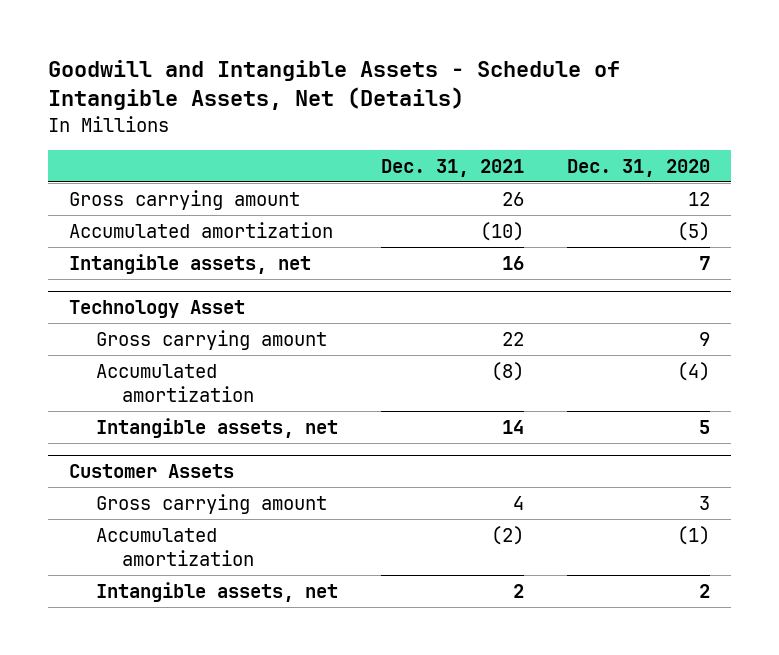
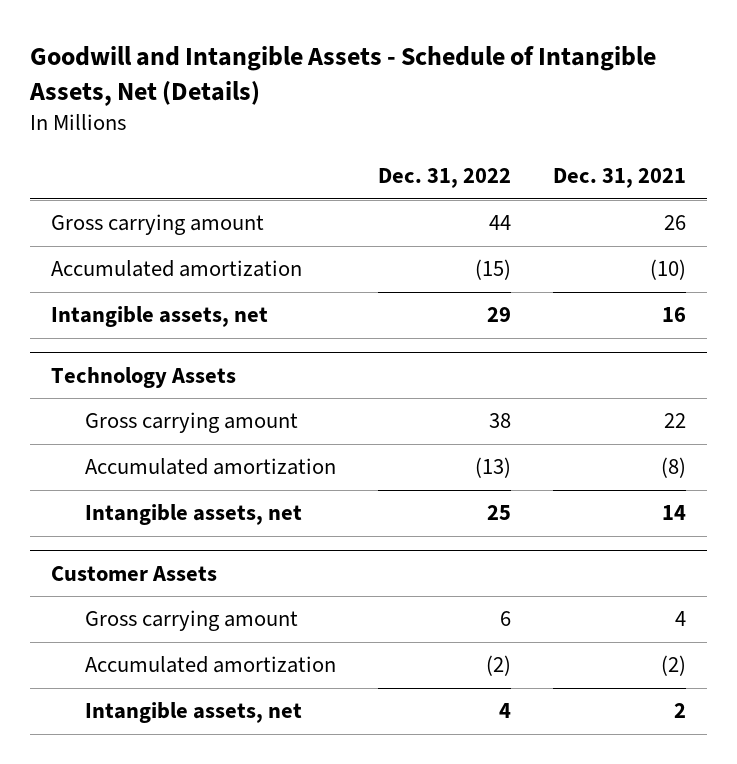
- | Dec. 31, 2021 | Dec. 31, 2020
+ | Dec. 31, 2022 | Dec. 31, 2021
- Technology Asset
+ Technology Assets

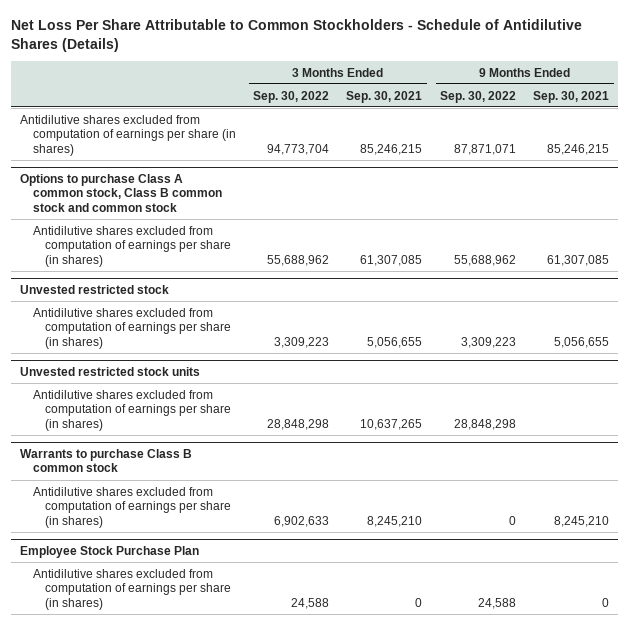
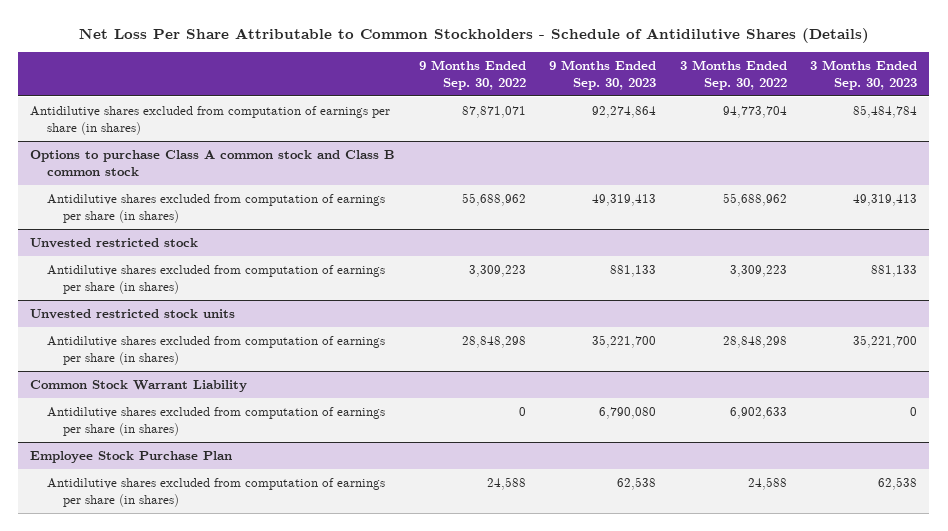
- | 3 Months Ended Sep. 30, 2022 | 3 Months Ended Sep. 30, 2021 | 9 Months Ended Sep. 30, 2022 | 9 Months Ended Sep. 30, 2021
+ | 9 Months Ended Sep. 30, 2022 | 9 Months Ended Sep. 30, 2023 | 3 Months Ended Sep. 30, 2022 | 3 Months Ended Sep. 30, 2023
- Options to purchase Class A common stock, Class B common stock and common stock
+ Options to purchase Class A common stock and Class B common stock
- Warrants to purchase Class B common stock
+ Common Stock Warrant Liability

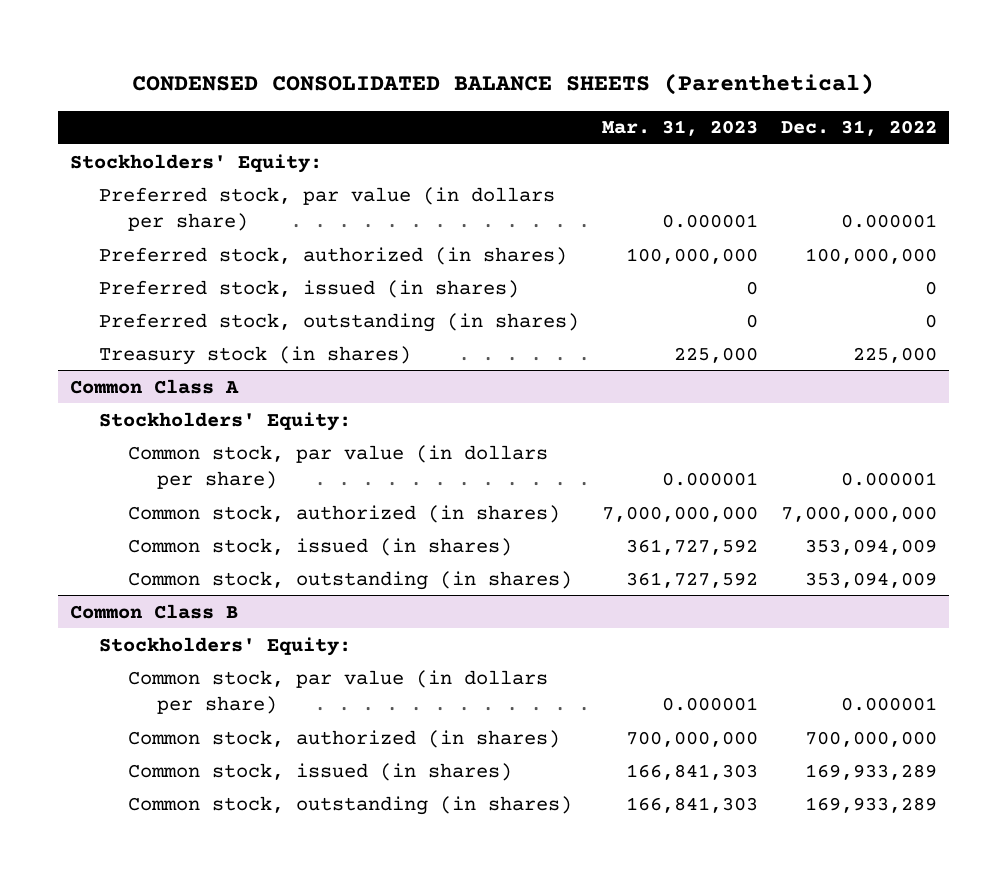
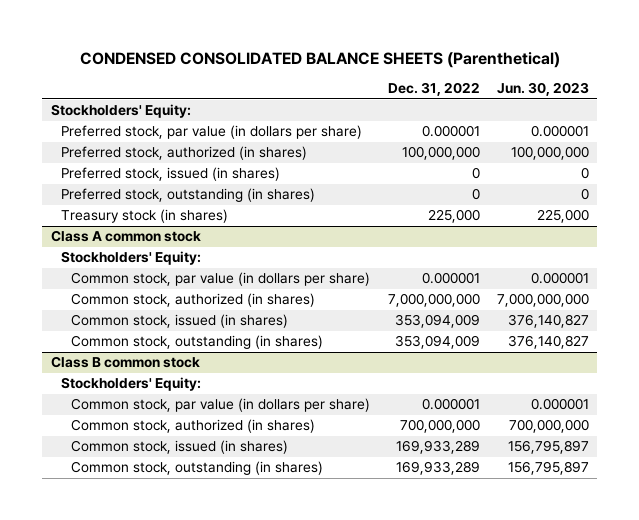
- | Mar. 31, 2023 | Dec. 31, 2022
+ | Dec. 31, 2022 | Jun. 30, 2023
- Common Class A
+ Class A common stock
- Common Class B
+ Class B common stock

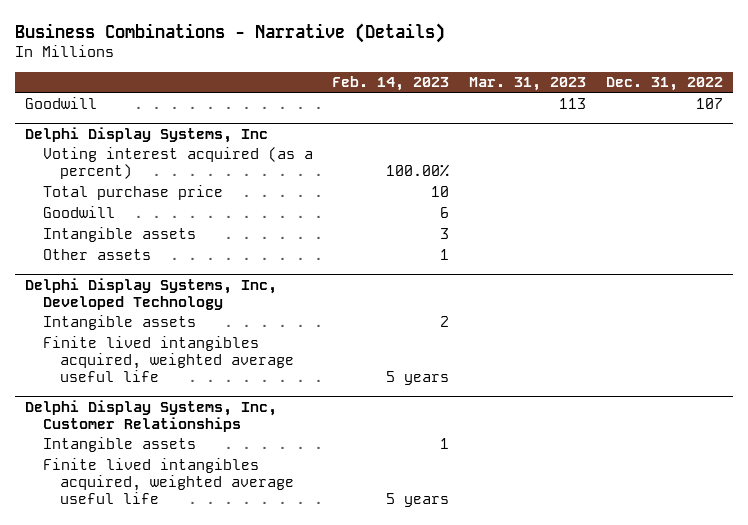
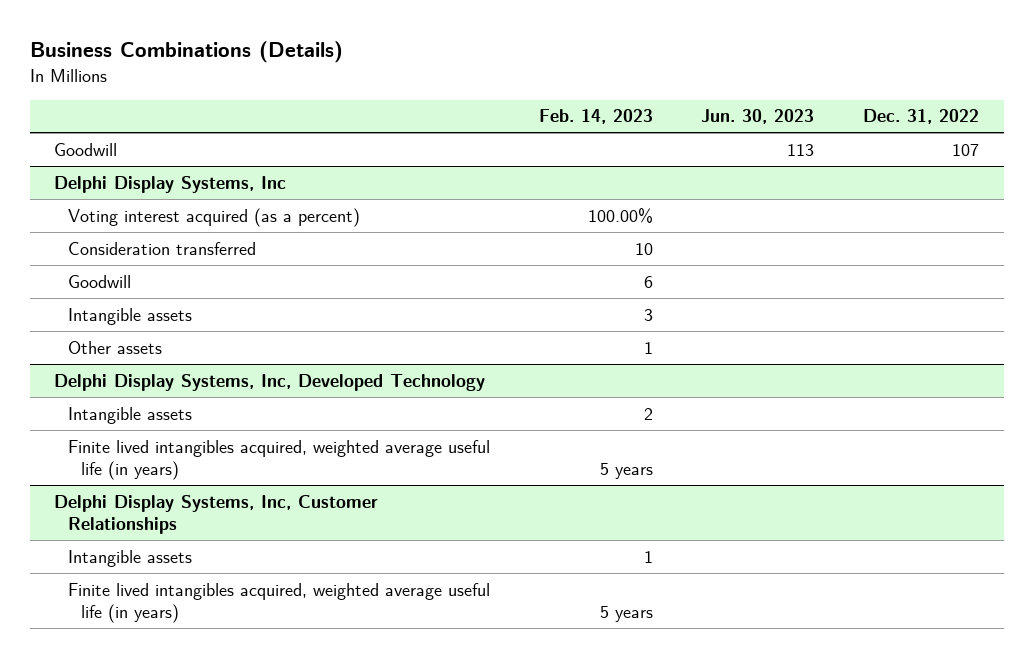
- Business Combinations - Narrative (Details)
+ Business Combinations (Details)
- | Feb. 14, 2023 | Mar. 31, 2023 | Dec. 31, 2022
+ | Feb. 14, 2023 | Jun. 30, 2023 | Dec. 31, 2022
@ Delphi Display Systems, Inc
- Total purchase price | 10 | |
+ Consideration transferred | 10 | |
@ Delphi Display Systems, Inc, Developed Technology
- Finite lived intangibles acquired, weighted average useful life | 5 years | |
+ Finite lived intangibles acquired, weighted average useful life (in years) | 5 years | |
@ Delphi Display Systems, Inc, Customer Relationships
- Finite lived intangibles acquired, weighted average useful life | 5 years | |
+ Finite lived intangibles acquired, weighted average useful life (in years) | 5 years | |

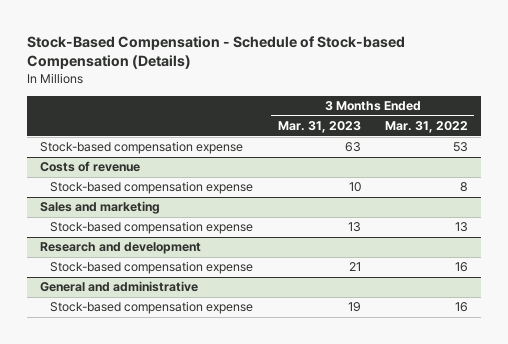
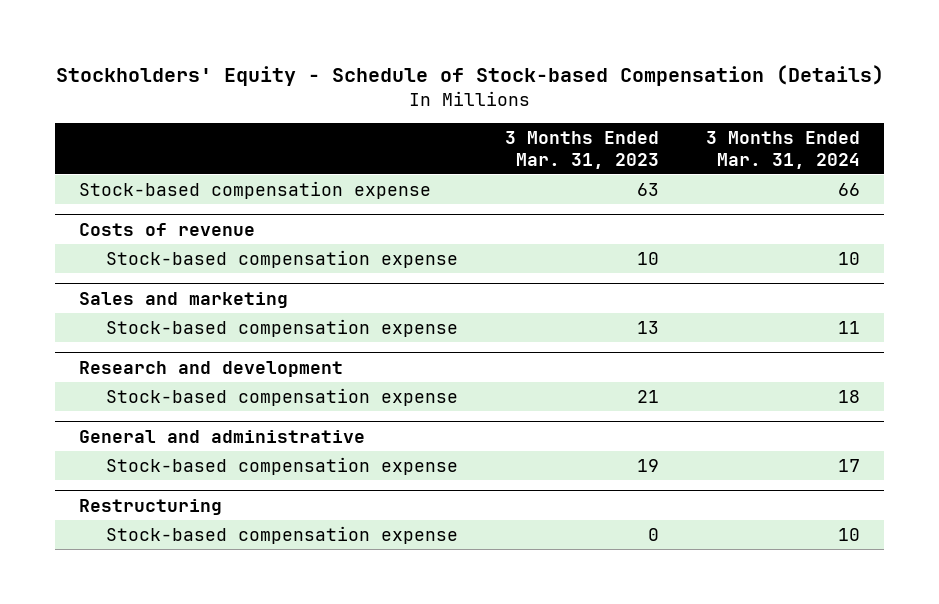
- Stock-Based Compensation - Schedule of Stock-based Compensation (Details)
+ Stockholders' Equity - Schedule of Stock-based Compensation (Details)
- | 3 Months Ended Mar. 31, 2023 | 3 Months Ended Mar. 31, 2022
+ | 3 Months Ended Mar. 31, 2023 | 3 Months Ended Mar. 31, 2024
+ Restructuring
+ Stock-based compensation expense | 0 | 10

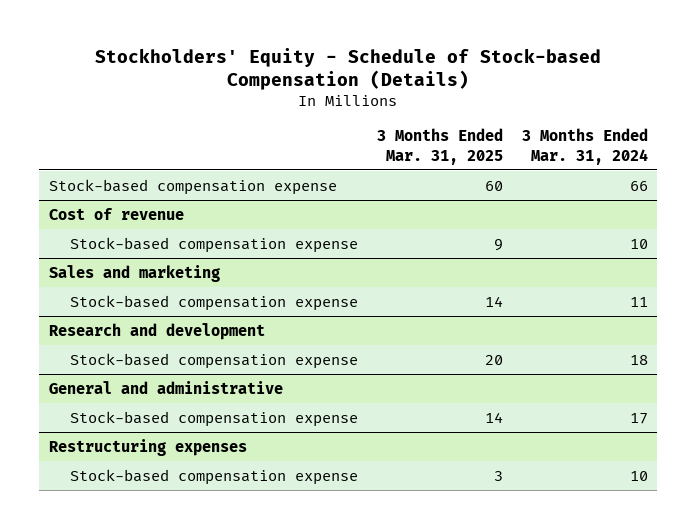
- | 3 Months Ended Mar. 31, 2023 | 3 Months Ended Mar. 31, 2024
+ | 3 Months Ended Mar. 31, 2025 | 3 Months Ended Mar. 31, 2024
- Costs of revenue
+ Cost of revenue
- Restructuring
+ Restructuring expenses

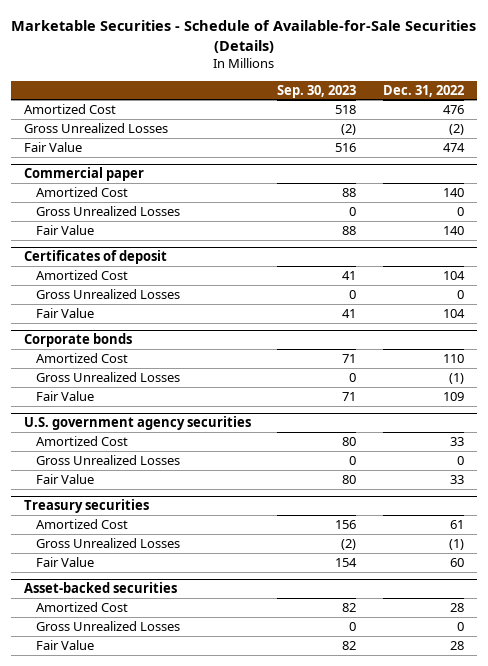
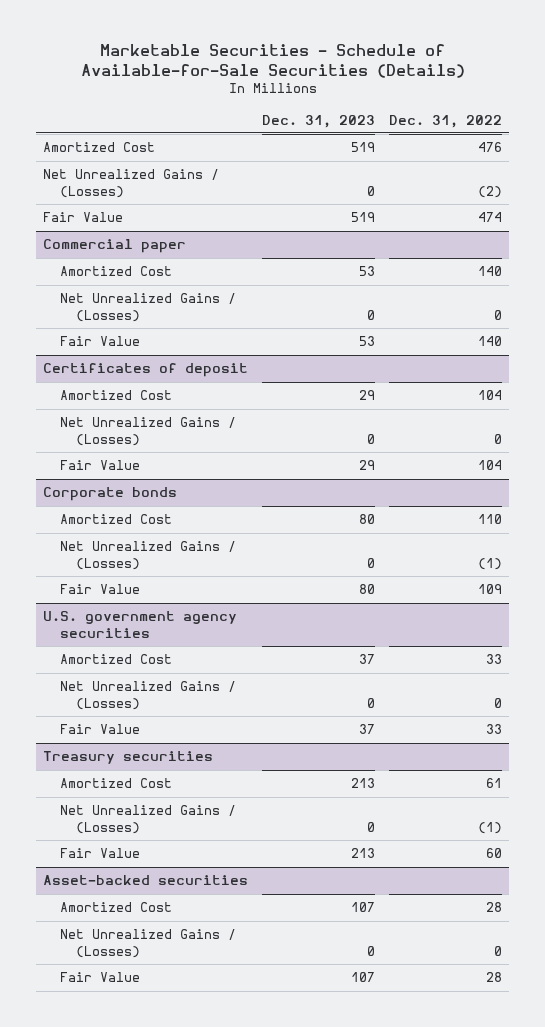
- | Sep. 30, 2023 | Dec. 31, 2022
+ | Dec. 31, 2023 | Dec. 31, 2022
- Gross Unrealized Losses | (2) | (2)
+ Net Unrealized Gains / (Losses) | 0 | (2)
@ Commercial paper
- Gross Unrealized Losses | 0 | 0
+ Net Unrealized Gains / (Losses) | 0 | 0
@ Certificates of deposit
- Gross Unrealized Losses | 0 | 0
+ Net Unrealized Gains / (Losses) | 0 | 0
@ Corporate bonds
- Gross Unrealized Losses | 0 | (1)
+ Net Unrealized Gains / (Losses) | 0 | (1)
@ U.S. government agency securities
- Gross Unrealized Losses | 0 | 0
+ Net Unrealized Gains / (Losses) | 0 | 0
@ Treasury securities
- Gross Unrealized Losses | (2) | (1)
+ Net Unrealized Gains / (Losses) | 0 | (1)
@ Asset-backed securities
- Gross Unrealized Losses | 0 | 0
+ Net Unrealized Gains / (Losses) | 0 | 0

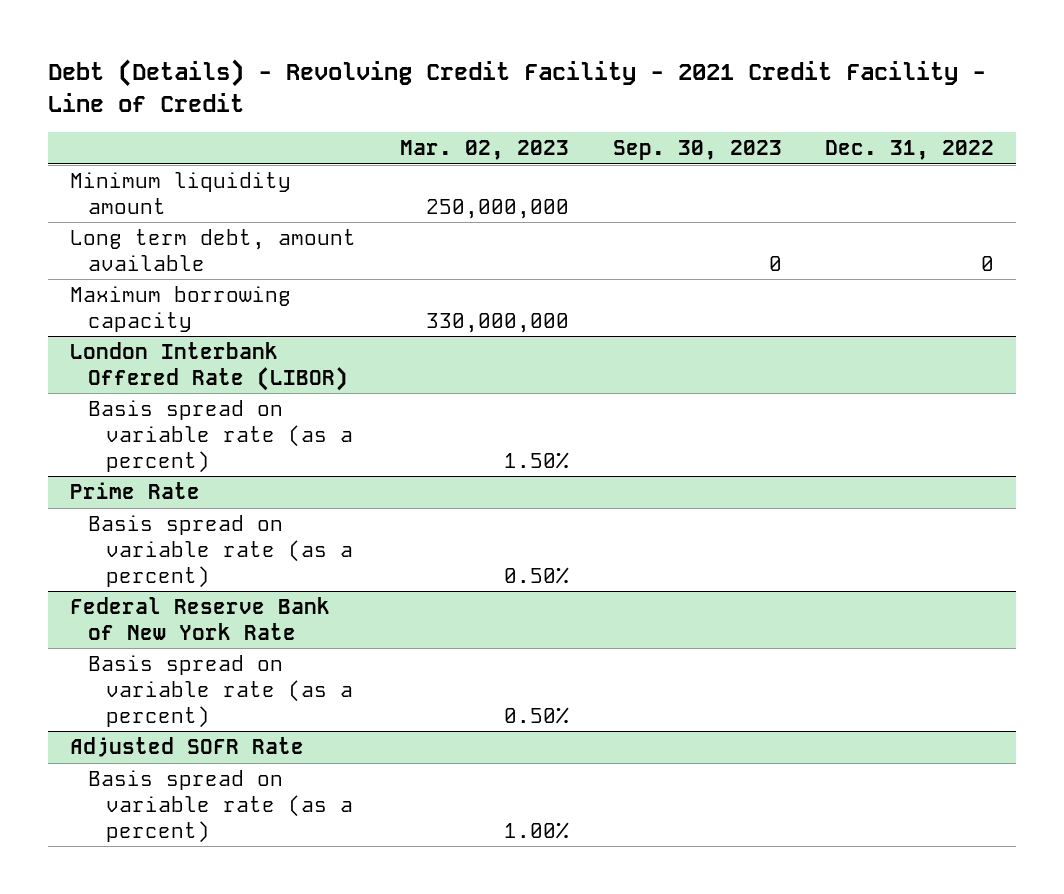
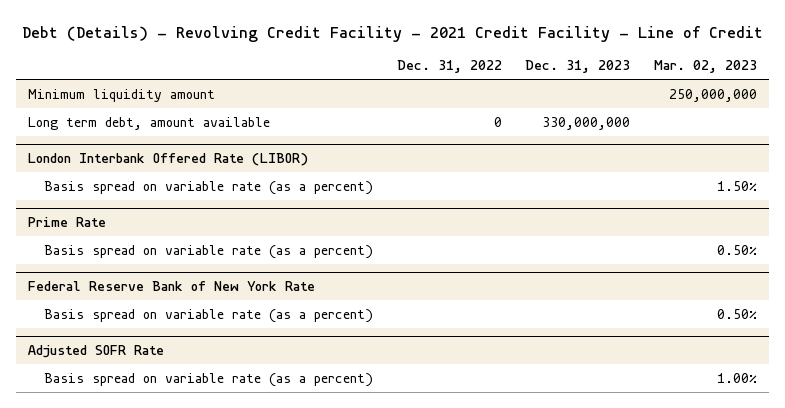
- | Mar. 02, 2023 | Sep. 30, 2023 | Dec. 31, 2022
+ | Dec. 31, 2022 | Dec. 31, 2023 | Mar. 02, 2023
- Maximum borrowing capacity | 330,000,000 | |

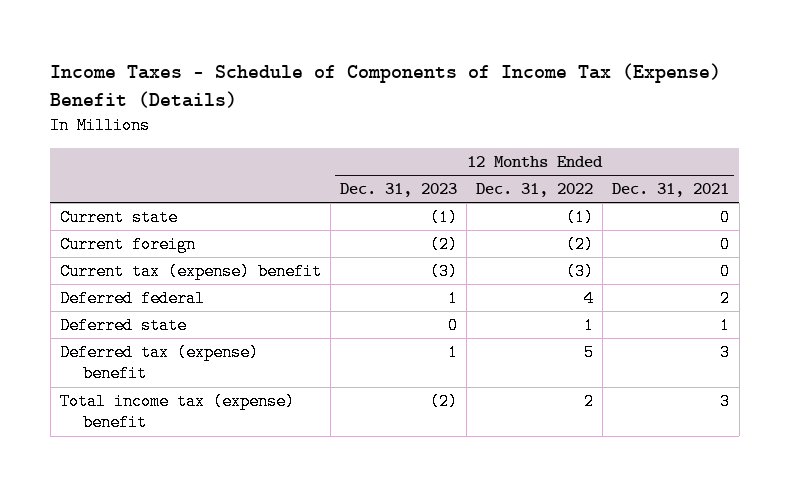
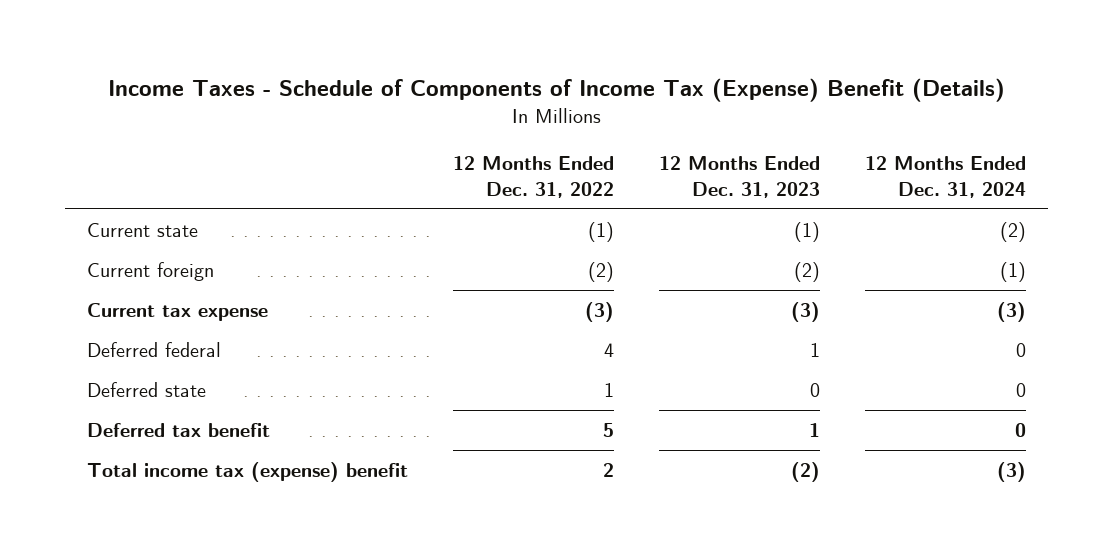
- | 12 Months Ended Dec. 31, 2023 | 12 Months Ended Dec. 31, 2022 | 12 Months Ended Dec. 31, 2021
+ | 12 Months Ended Dec. 31, 2022 | 12 Months Ended Dec. 31, 2023 | 12 Months Ended Dec. 31, 2024
- Current tax (expense) benefit | (3) | (3) | 0
+ Current tax expense | (3) | (3) | (3)
- Deferred tax (expense) benefit | 1 | 5 | 3
+ Deferred tax benefit | 5 | 1 | 0

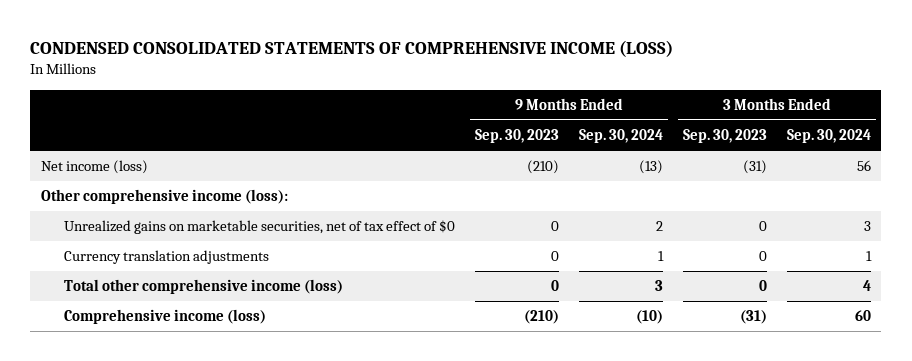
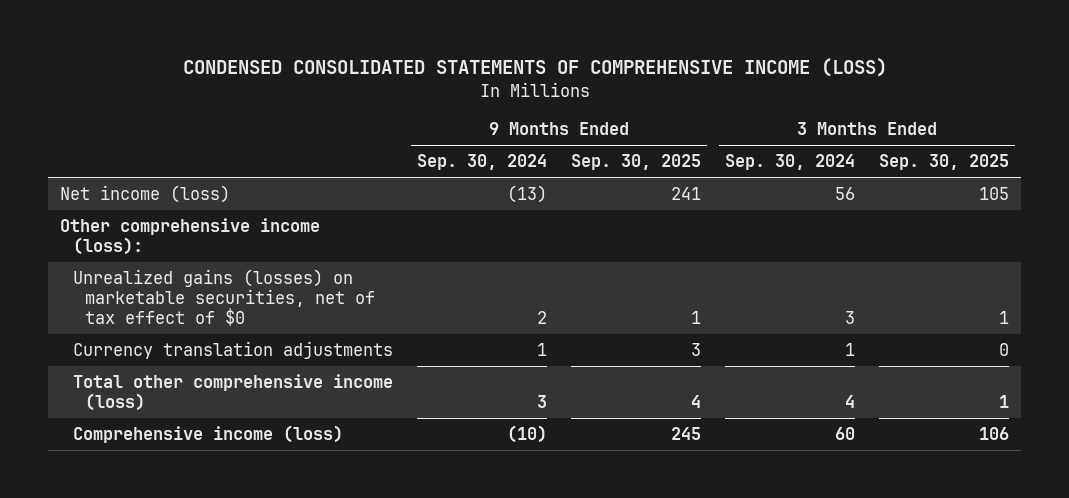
- | 9 Months Ended Sep. 30, 2023 | 9 Months Ended Sep. 30, 2024 | 3 Months Ended Sep. 30, 2023 | 3 Months Ended Sep. 30, 2024
+ | 9 Months Ended Sep. 30, 2024 | 9 Months Ended Sep. 30, 2025 | 3 Months Ended Sep. 30, 2024 | 3 Months Ended Sep. 30, 2025
- Unrealized gains on marketable securities, net of tax effect of $0 | 0 | 2 | 0 | 3
+ Unrealized gains (losses) on marketable securities, net of tax effect of $0 | 2 | 1 | 3 | 1

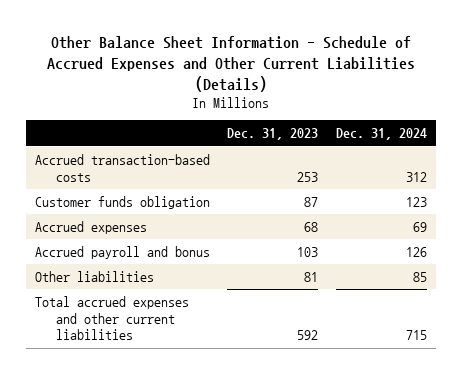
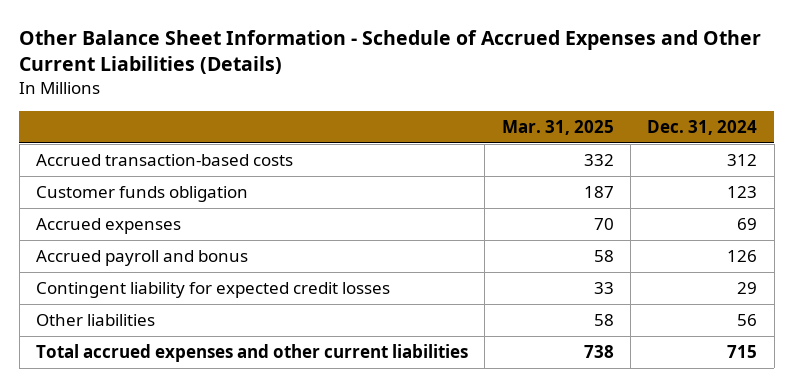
- | Dec. 31, 2023 | Dec. 31, 2024
+ | Mar. 31, 2025 | Dec. 31, 2024
- Other liabilities | 81 | 85
+ Contingent liability for expected credit losses | 33 | 29
+ Other liabilities | 58 | 56

